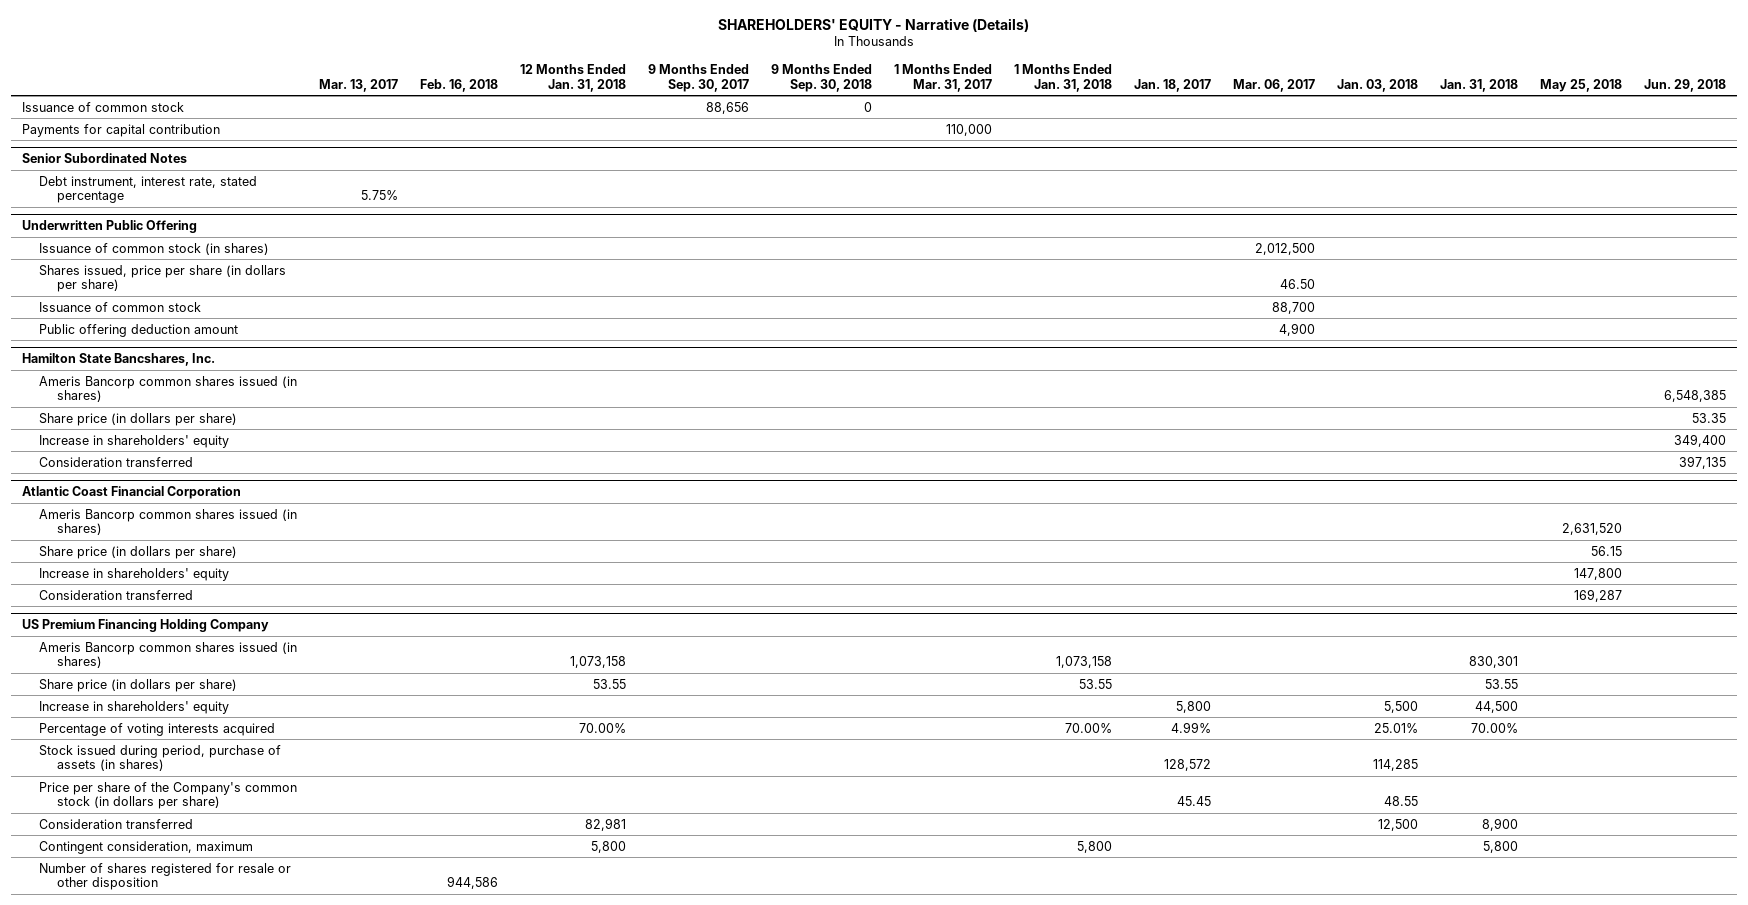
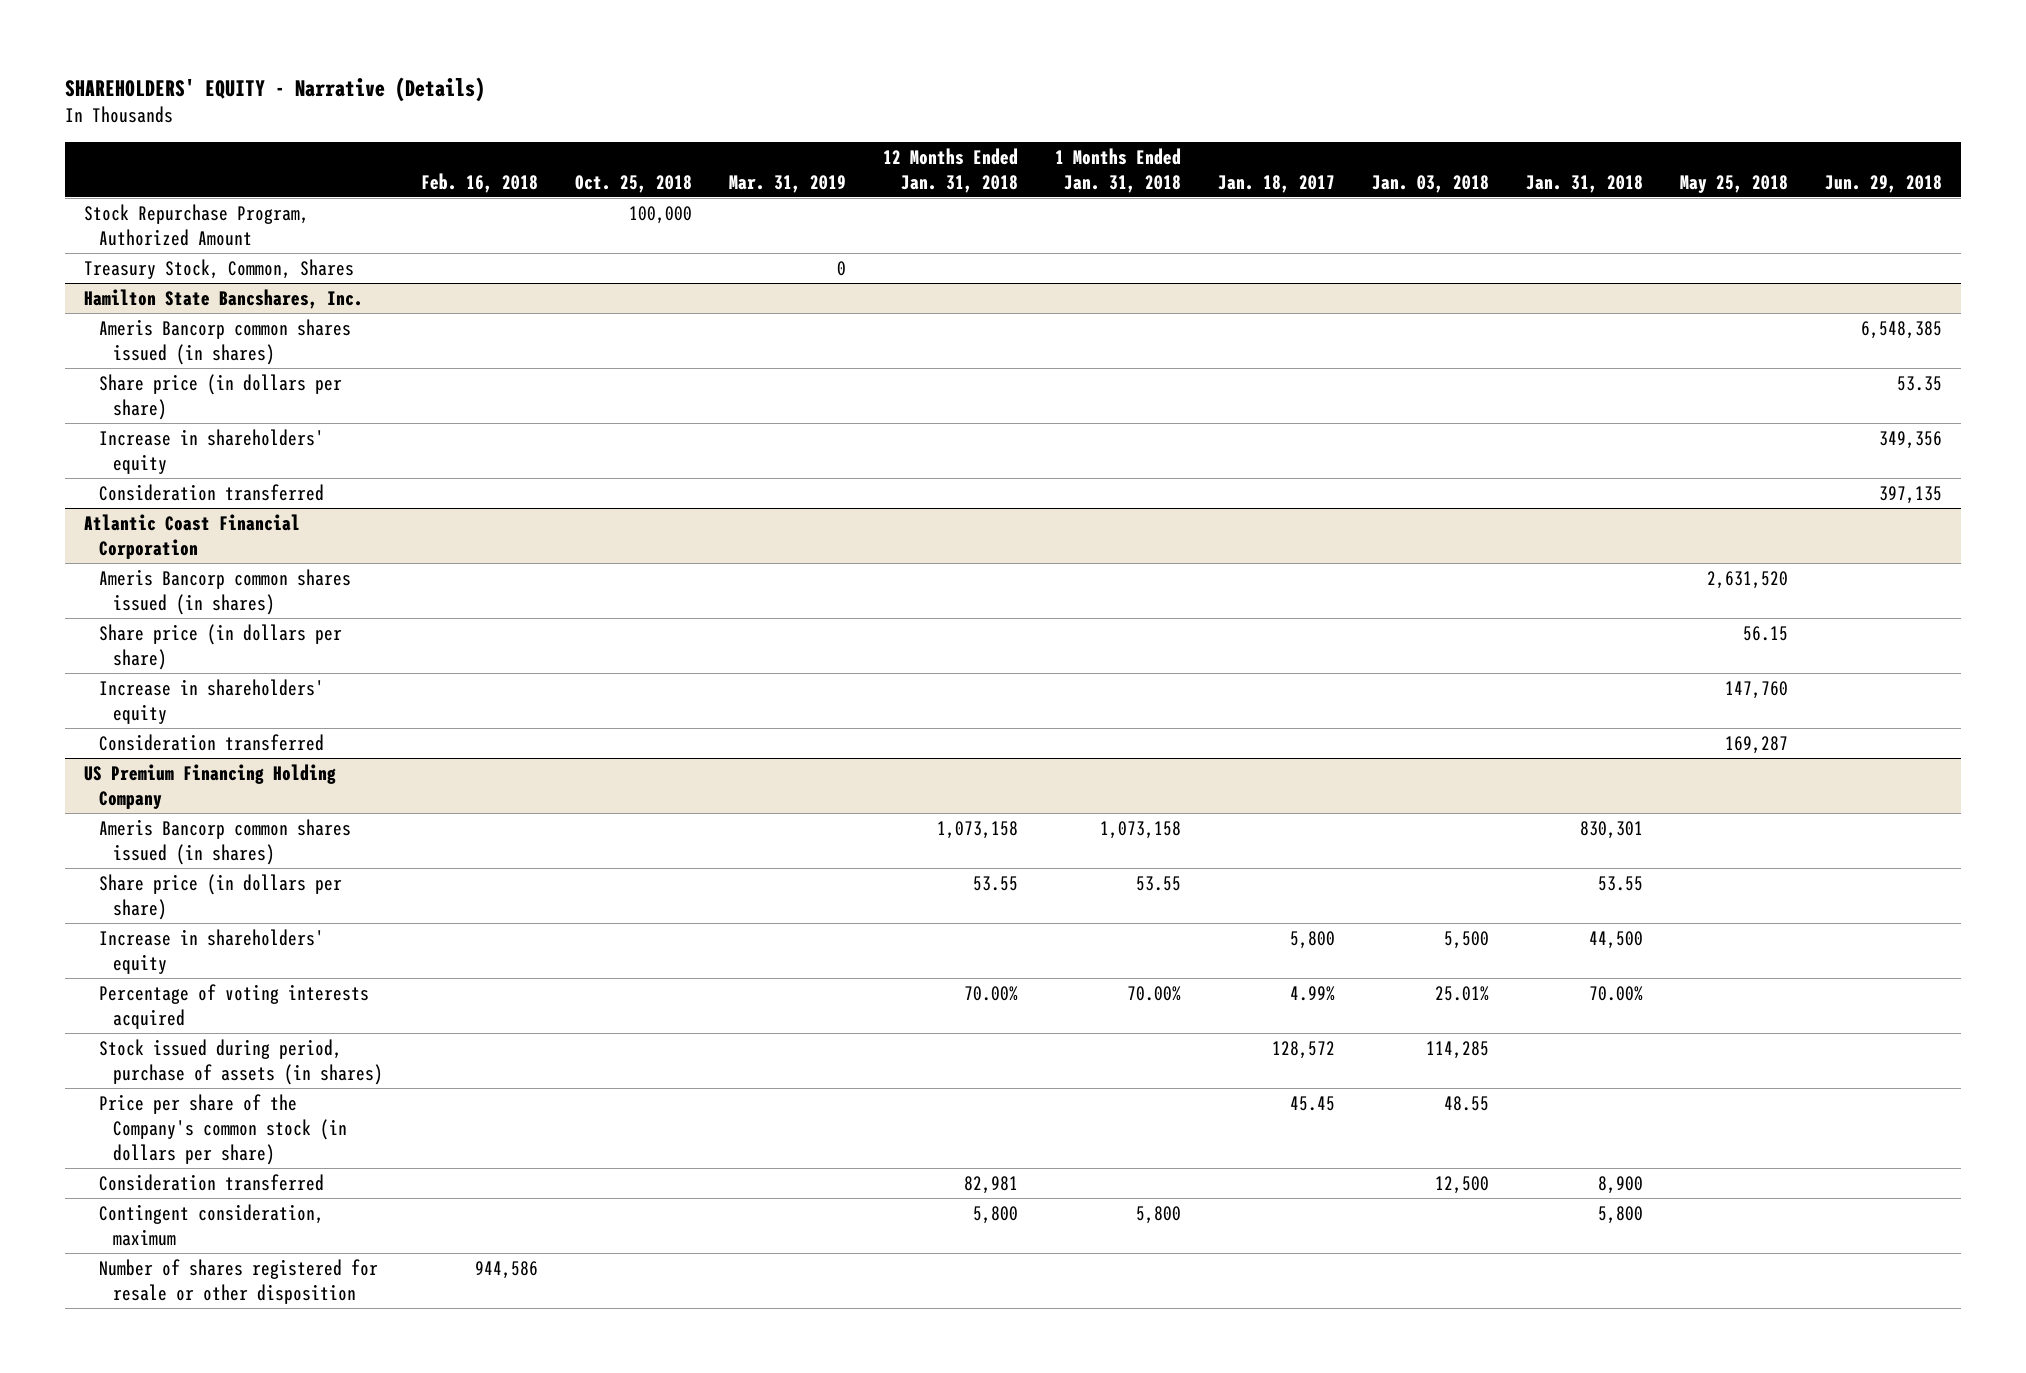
- | Mar. 13, 2017 | Feb. 16, 2018 | 12 Months Ended Jan. 31, 2018 | 9 Months Ended Sep. 30, 2017 | 9 Months Ended Sep. 30, 2018 | 1 Months Ended Mar. 31, 2017 | 1 Months Ended Jan. 31, 2018 | Jan. 18, 2017 | Mar. 06, 2017 | Jan. 03, 2018 | Jan. 31, 2018 | May 25, 2018 | Jun. 29, 2018
+ | Feb. 16, 2018 | Oct. 25, 2018 | Mar. 31, 2019 | 12 Months Ended Jan. 31, 2018 | 1 Months Ended Jan. 31, 2018 | Jan. 18, 2017 | Jan. 03, 2018 | Jan. 31, 2018 | May 25, 2018 | Jun. 29, 2018
- Issuance of common stock | | | | 88,656 | 0 | | | | | | | |
- Payments for capital contribution | | | | | | 110,000 | | | | | | |
- Senior Subordinated Notes
- Debt instrument, interest rate, stated percentage | 5.75% | | | | | | | | | | | |
- Underwritten Public Offering
- Issuance of common stock (in shares) | | | | | | | | | 2,012,500 | | | |
- Shares issued, price per share (in dollars per share) | | | | | | | | | 46.50 | | | |
- Issuance of common stock | | | | | | | | | 88,700 | | | |
- Public offering deduction amount | | | | | | | | | 4,900 | | | |
+ Stock Repurchase Program, Authorized Amount | | 100,000 | | | | | | | |
+ Treasury Stock, Common, Shares | | | 0 | | | | | | |
@ Hamilton State Bancshares, Inc.
- Increase in shareholders' equity | | | | | | | | | | | | | 349,400
+ Increase in shareholders' equity | | | | | | | | | | 349,356
@ Atlantic Coast Financial Corporation
- Increase in shareholders' equity | | | | | | | | | | | | 147,800 |
+ Increase in shareholders' equity | | | | | | | | | 147,760 |

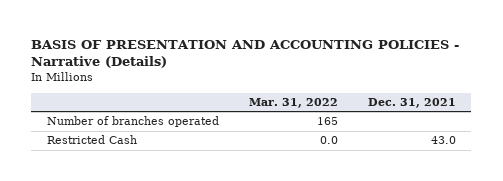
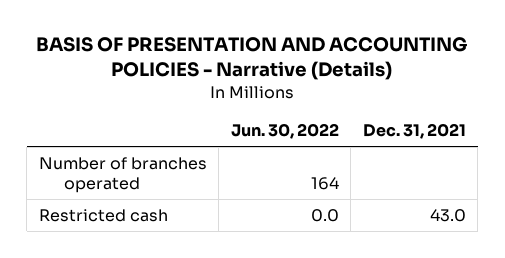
- | Mar. 31, 2022 | Dec. 31, 2021
+ | Jun. 30, 2022 | Dec. 31, 2021
- Restricted Cash | 0.0 | 43.0
+ Restricted cash | 0.0 | 43.0

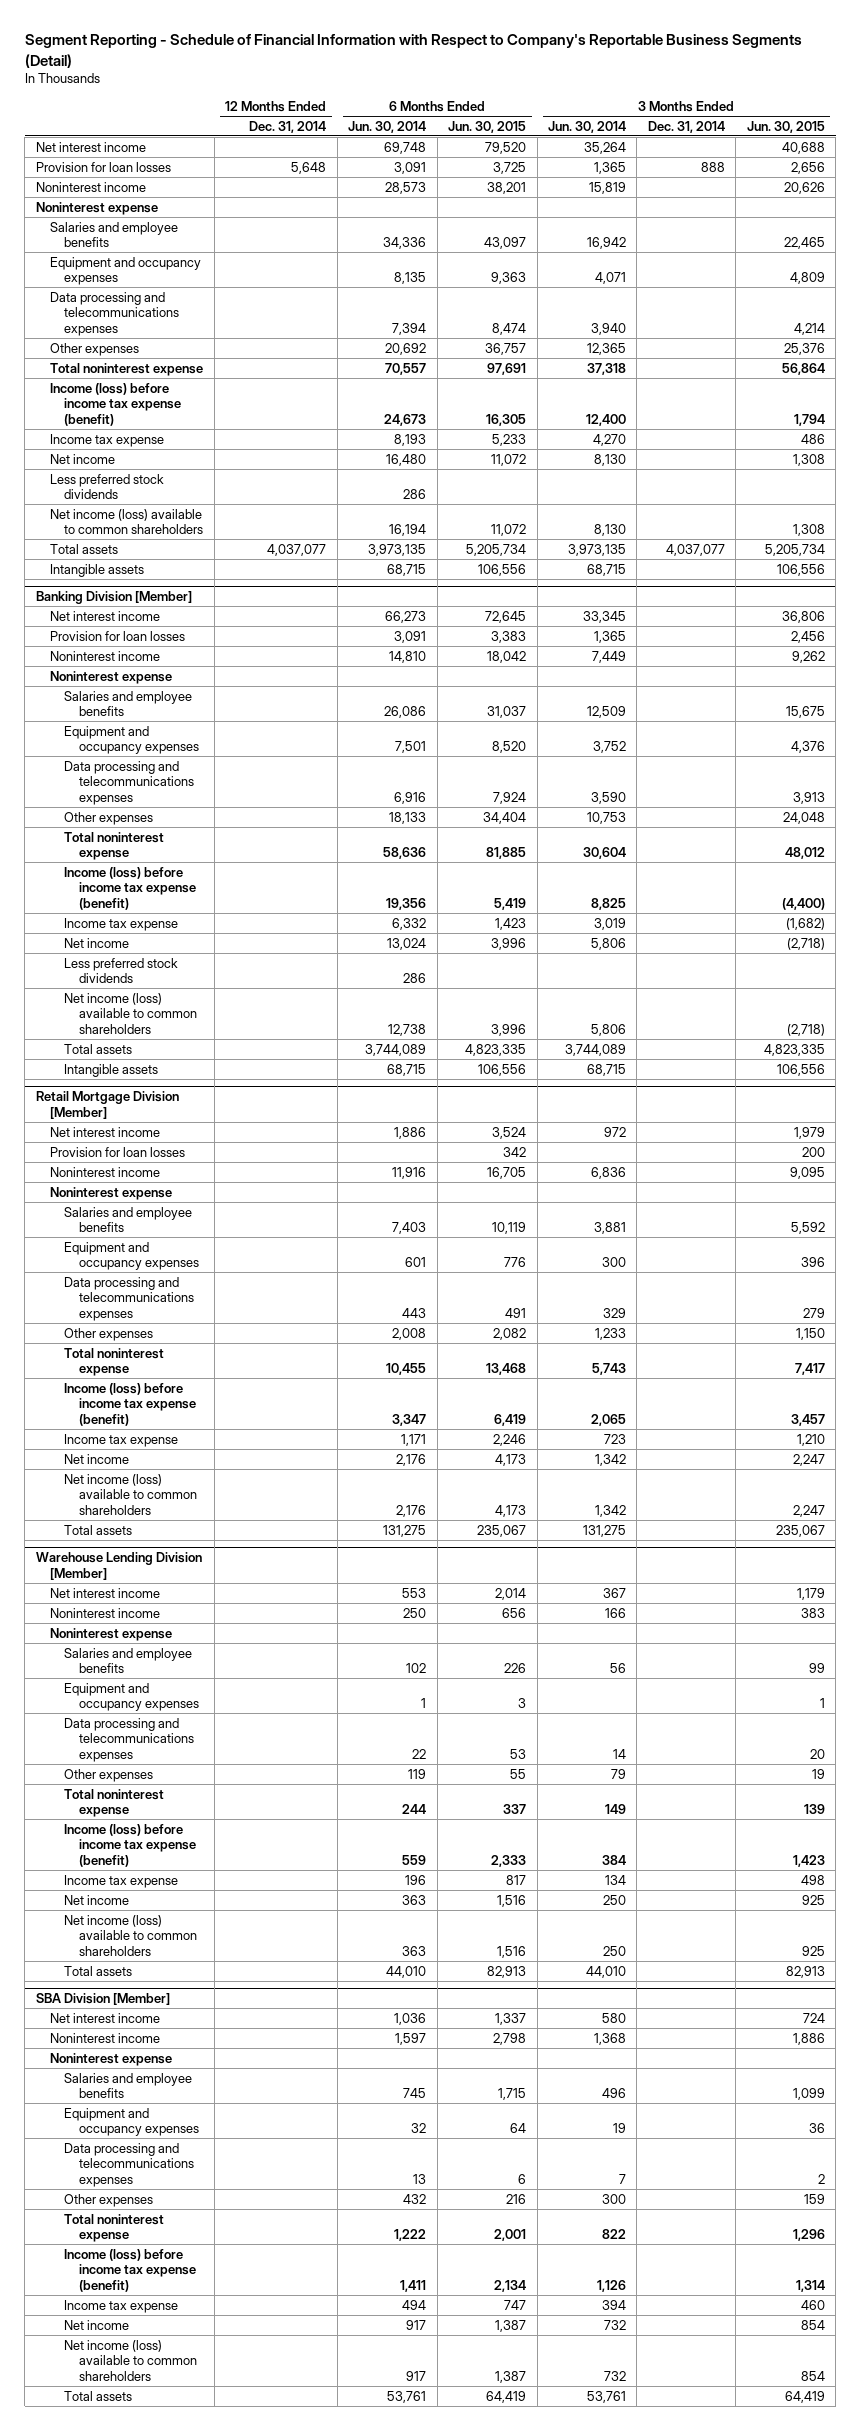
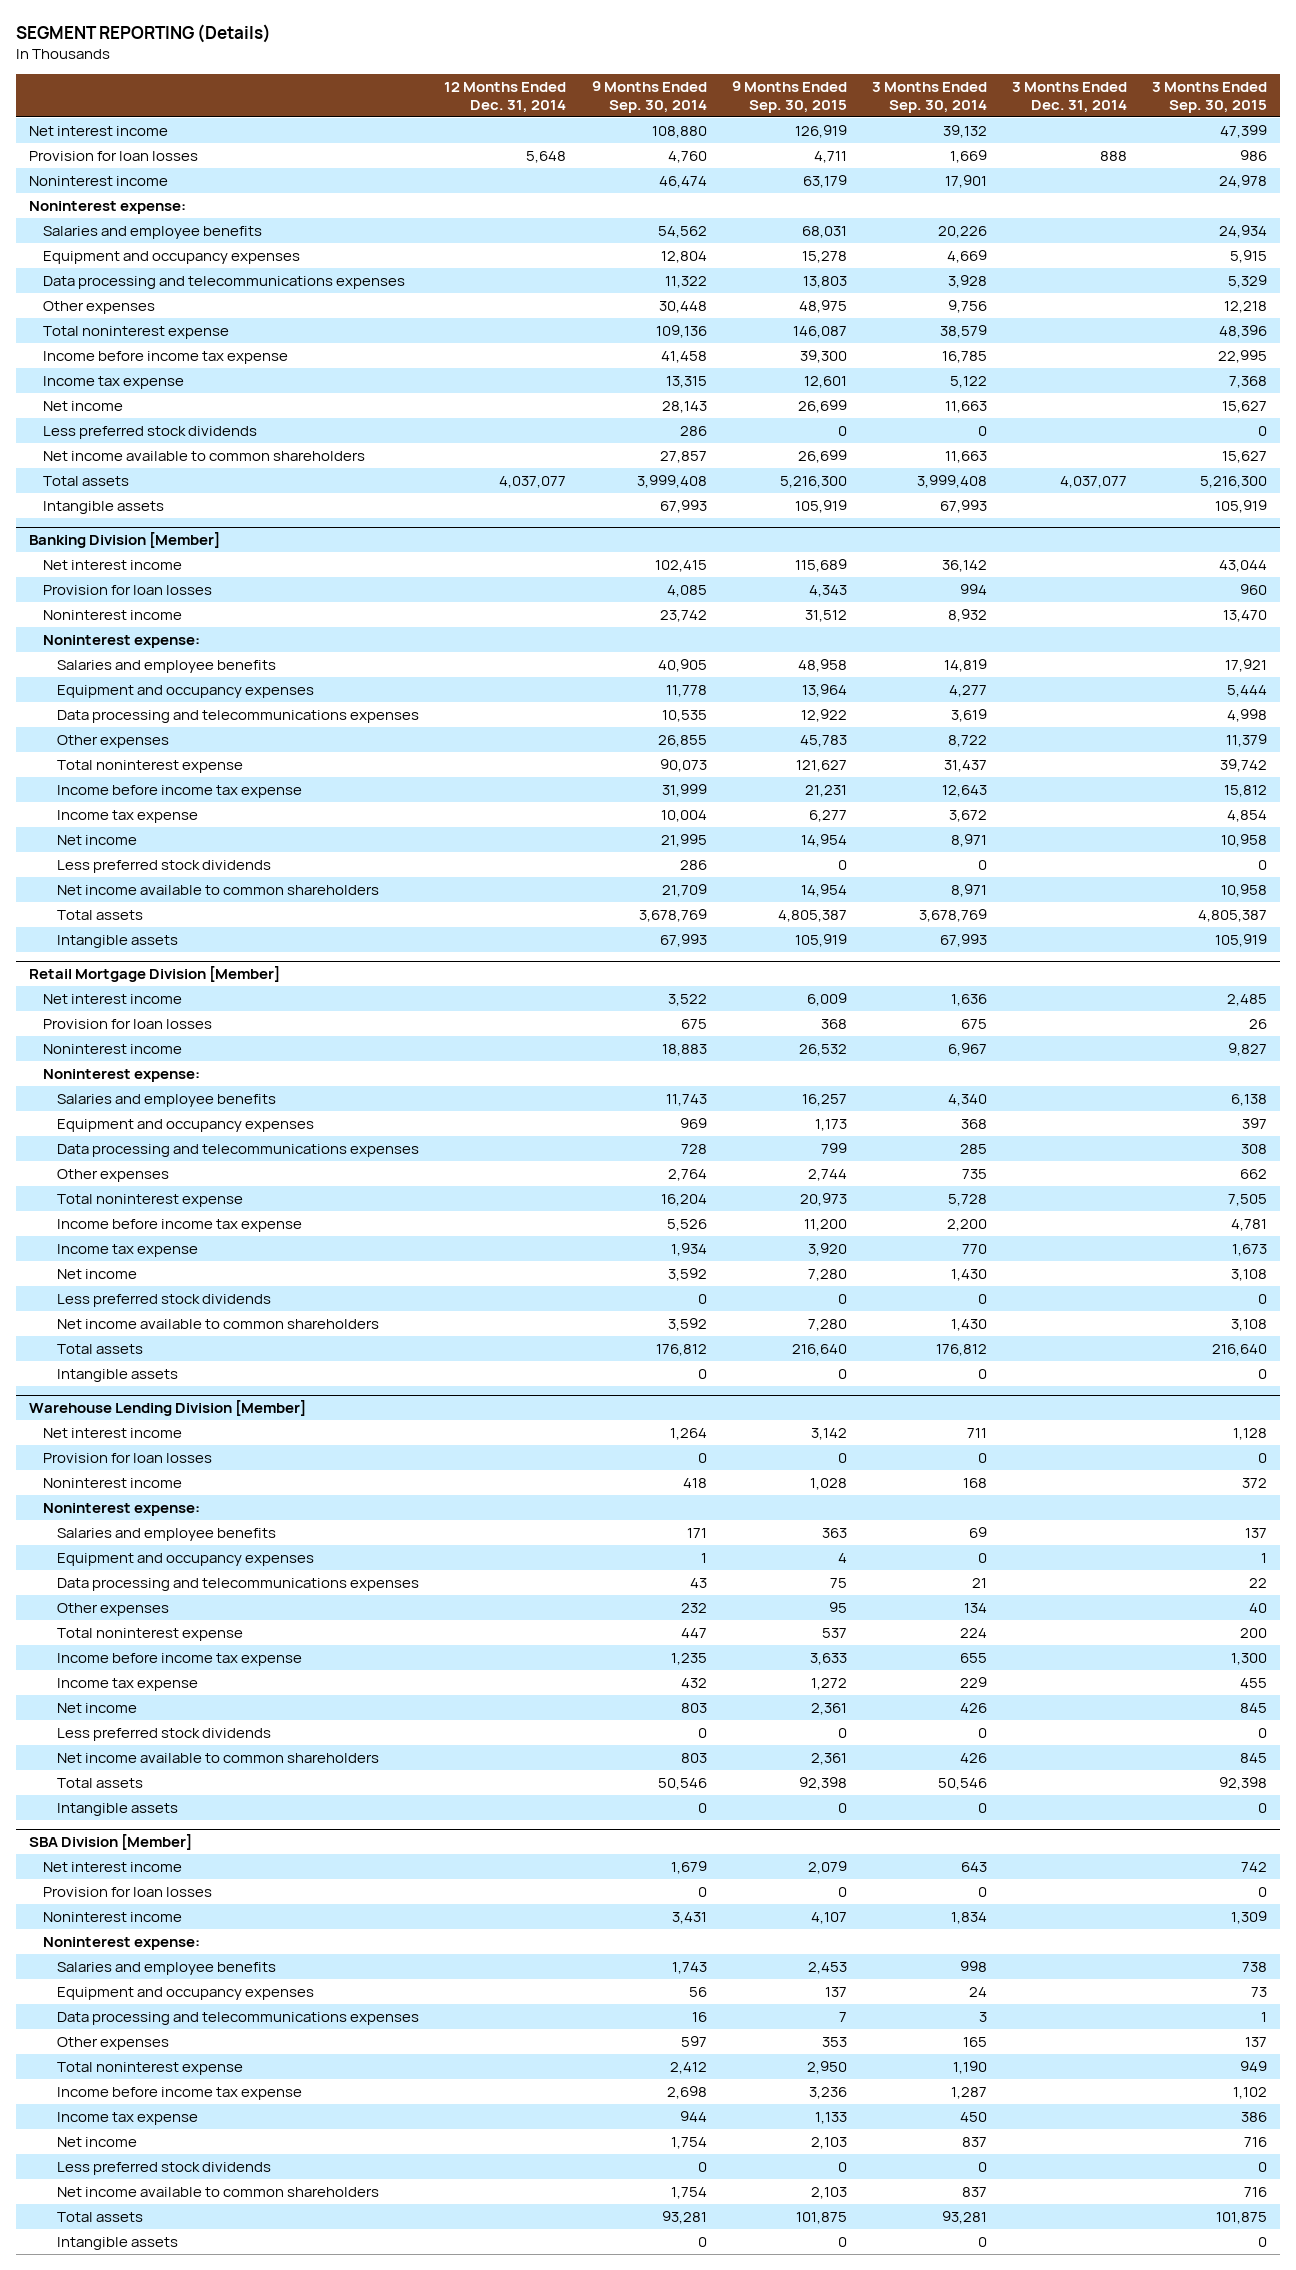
- Segment Reporting - Schedule of Financial Information with Respect to Company's Reportable Business Segments (Detail)
+ SEGMENT REPORTING (Details)
- | 12 Months Ended Dec. 31, 2014 | 6 Months Ended Jun. 30, 2014 | 6 Months Ended Jun. 30, 2015 | 3 Months Ended Jun. 30, 2014 | 3 Months Ended Dec. 31, 2014 | 3 Months Ended Jun. 30, 2015
+ | 12 Months Ended Dec. 31, 2014 | 9 Months Ended Sep. 30, 2014 | 9 Months Ended Sep. 30, 2015 | 3 Months Ended Sep. 30, 2014 | 3 Months Ended Dec. 31, 2014 | 3 Months Ended Sep. 30, 2015
- Noninterest expense
+ Noninterest expense:
- Income (loss) before income tax expense (benefit) | | 24,673 | 16,305 | 12,400 | | 1,794
+ Income before income tax expense | | 41,458 | 39,300 | 16,785 | | 22,995
- Net income (loss) available to common shareholders | | 16,194 | 11,072 | 8,130 | | 1,308
+ Net income available to common shareholders | | 27,857 | 26,699 | 11,663 | | 15,627
@ Banking Division [Member]
- Noninterest expense
+ Noninterest expense:
- Income (loss) before income tax expense (benefit) | | 19,356 | 5,419 | 8,825 | | (4,400)
+ Income before income tax expense | | 31,999 | 21,231 | 12,643 | | 15,812
- Net income (loss) available to common shareholders | | 12,738 | 3,996 | 5,806 | | (2,718)
+ Net income available to common shareholders | | 21,709 | 14,954 | 8,971 | | 10,958
@ Retail Mortgage Division [Member]
- Noninterest expense
+ Noninterest expense:
- Income (loss) before income tax expense (benefit) | | 3,347 | 6,419 | 2,065 | | 3,457
+ Income before income tax expense | | 5,526 | 11,200 | 2,200 | | 4,781
- Net income (loss) available to common shareholders | | 2,176 | 4,173 | 1,342 | | 2,247
+ Less preferred stock dividends | | 0 | 0 | 0 | | 0
+ Net income available to common shareholders | | 3,592 | 7,280 | 1,430 | | 3,108
+ Intangible assets | | 0 | 0 | 0 | | 0
@ Warehouse Lending Division [Member]
+ Provision for loan losses | | 0 | 0 | 0 | | 0
- Noninterest expense
+ Noninterest expense:
- Income (loss) before income tax expense (benefit) | | 559 | 2,333 | 384 | | 1,423
+ Income before income tax expense | | 1,235 | 3,633 | 655 | | 1,300
- Net income (loss) available to common shareholders | | 363 | 1,516 | 250 | | 925
+ Less preferred stock dividends | | 0 | 0 | 0 | | 0
+ Net income available to common shareholders | | 803 | 2,361 | 426 | | 845
+ Intangible assets | | 0 | 0 | 0 | | 0
@ SBA Division [Member]
+ Provision for loan losses | | 0 | 0 | 0 | | 0
- Noninterest expense
+ Noninterest expense:
- Income (loss) before income tax expense (benefit) | | 1,411 | 2,134 | 1,126 | | 1,314
+ Income before income tax expense | | 2,698 | 3,236 | 1,287 | | 1,102
- Net income (loss) available to common shareholders | | 917 | 1,387 | 732 | | 854
+ Less preferred stock dividends | | 0 | 0 | 0 | | 0
+ Net income available to common shareholders | | 1,754 | 2,103 | 837 | | 716
+ Intangible assets | | 0 | 0 | 0 | | 0

